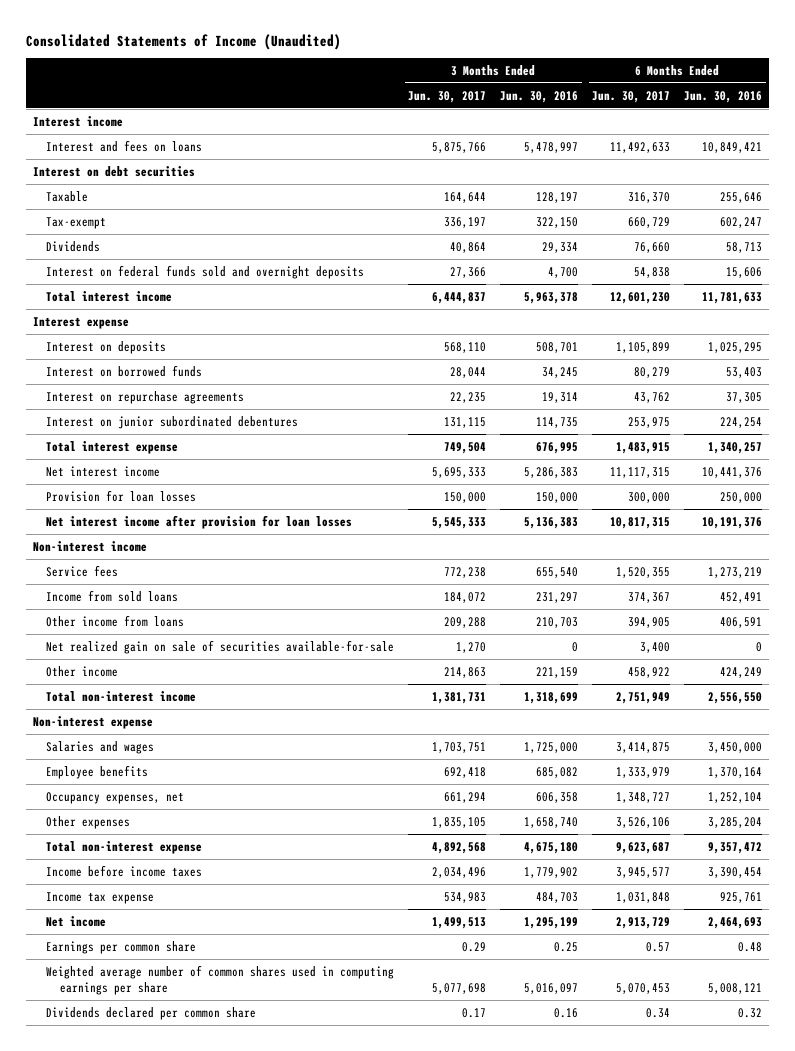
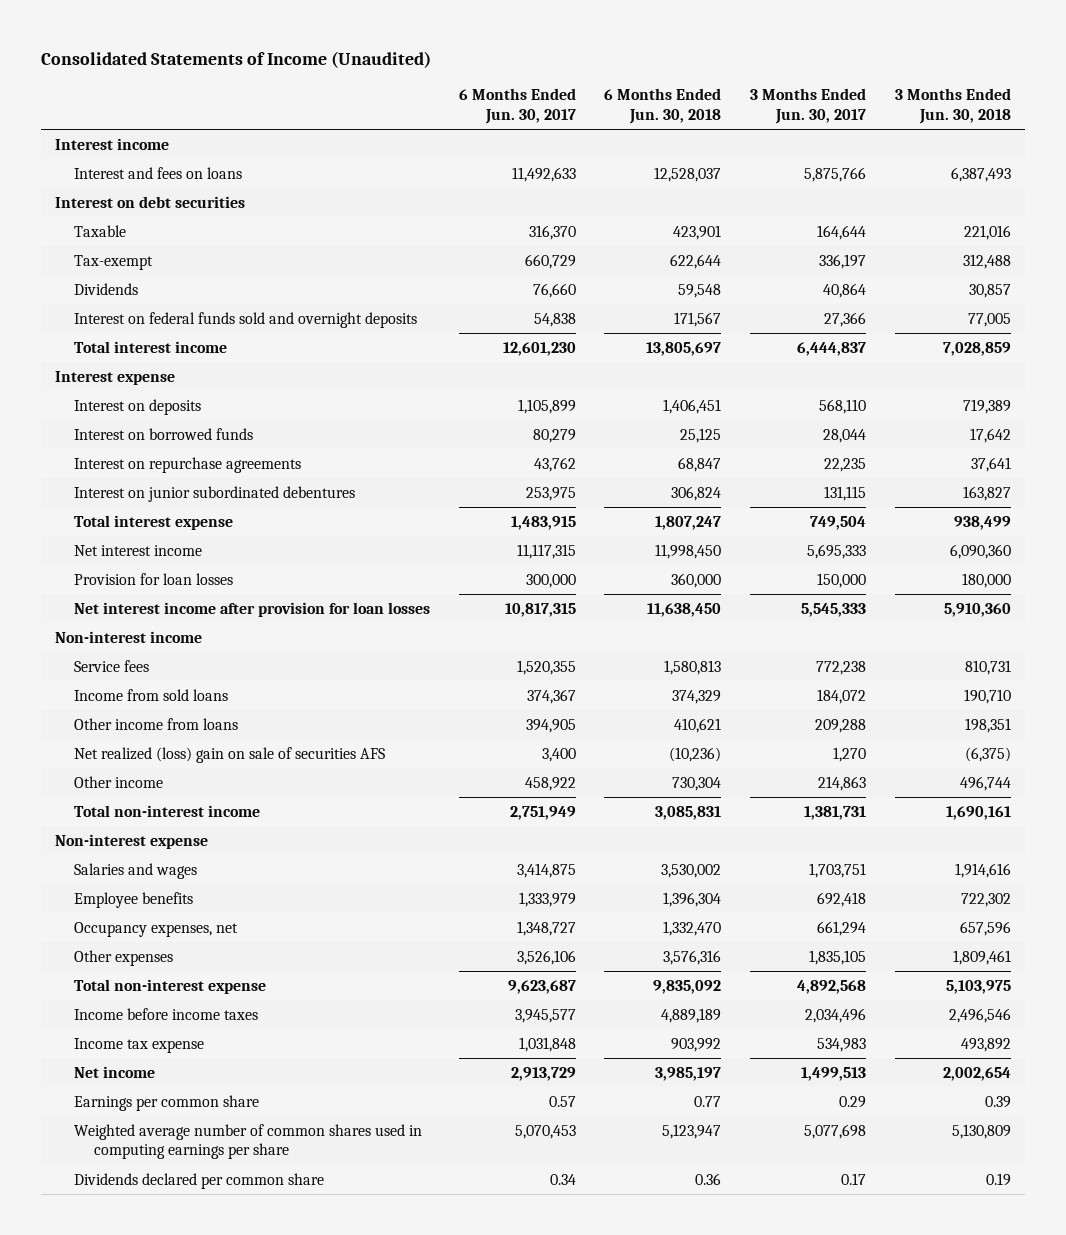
- | 3 Months Ended Jun. 30, 2017 | 3 Months Ended Jun. 30, 2016 | 6 Months Ended Jun. 30, 2017 | 6 Months Ended Jun. 30, 2016
+ | 6 Months Ended Jun. 30, 2017 | 6 Months Ended Jun. 30, 2018 | 3 Months Ended Jun. 30, 2017 | 3 Months Ended Jun. 30, 2018
- Net realized gain on sale of securities available-for-sale | 1,270 | 0 | 3,400 | 0
+ Net realized (loss) gain on sale of securities AFS | 3,400 | (10,236) | 1,270 | (6,375)

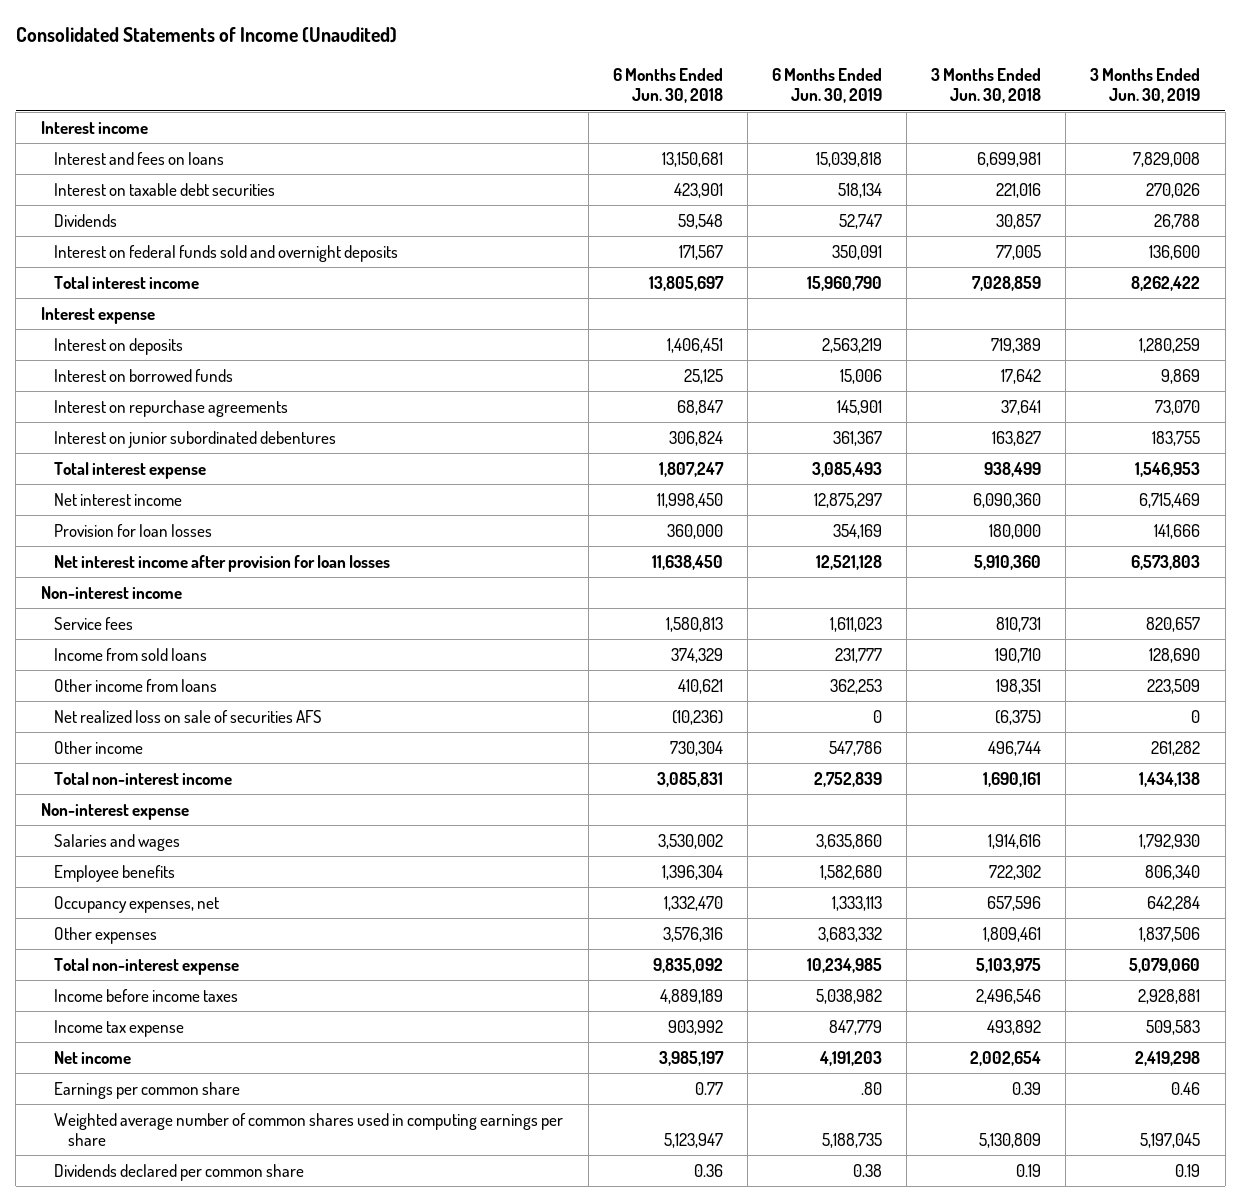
- | 6 Months Ended Jun. 30, 2017 | 6 Months Ended Jun. 30, 2018 | 3 Months Ended Jun. 30, 2017 | 3 Months Ended Jun. 30, 2018
+ | 6 Months Ended Jun. 30, 2018 | 6 Months Ended Jun. 30, 2019 | 3 Months Ended Jun. 30, 2018 | 3 Months Ended Jun. 30, 2019
- Interest and fees on loans | 11,492,633 | 12,528,037 | 5,875,766 | 6,387,493
- Interest on debt securities
- Taxable | 316,370 | 423,901 | 164,644 | 221,016
- Tax-exempt | 660,729 | 622,644 | 336,197 | 312,488
+ Interest and fees on loans | 13,150,681 | 15,039,818 | 6,699,981 | 7,829,008
+ Interest on taxable debt securities | 423,901 | 518,134 | 221,016 | 270,026
- Net realized (loss) gain on sale of securities AFS | 3,400 | (10,236) | 1,270 | (6,375)
+ Net realized loss on sale of securities AFS | (10,236) | 0 | (6,375) | 0

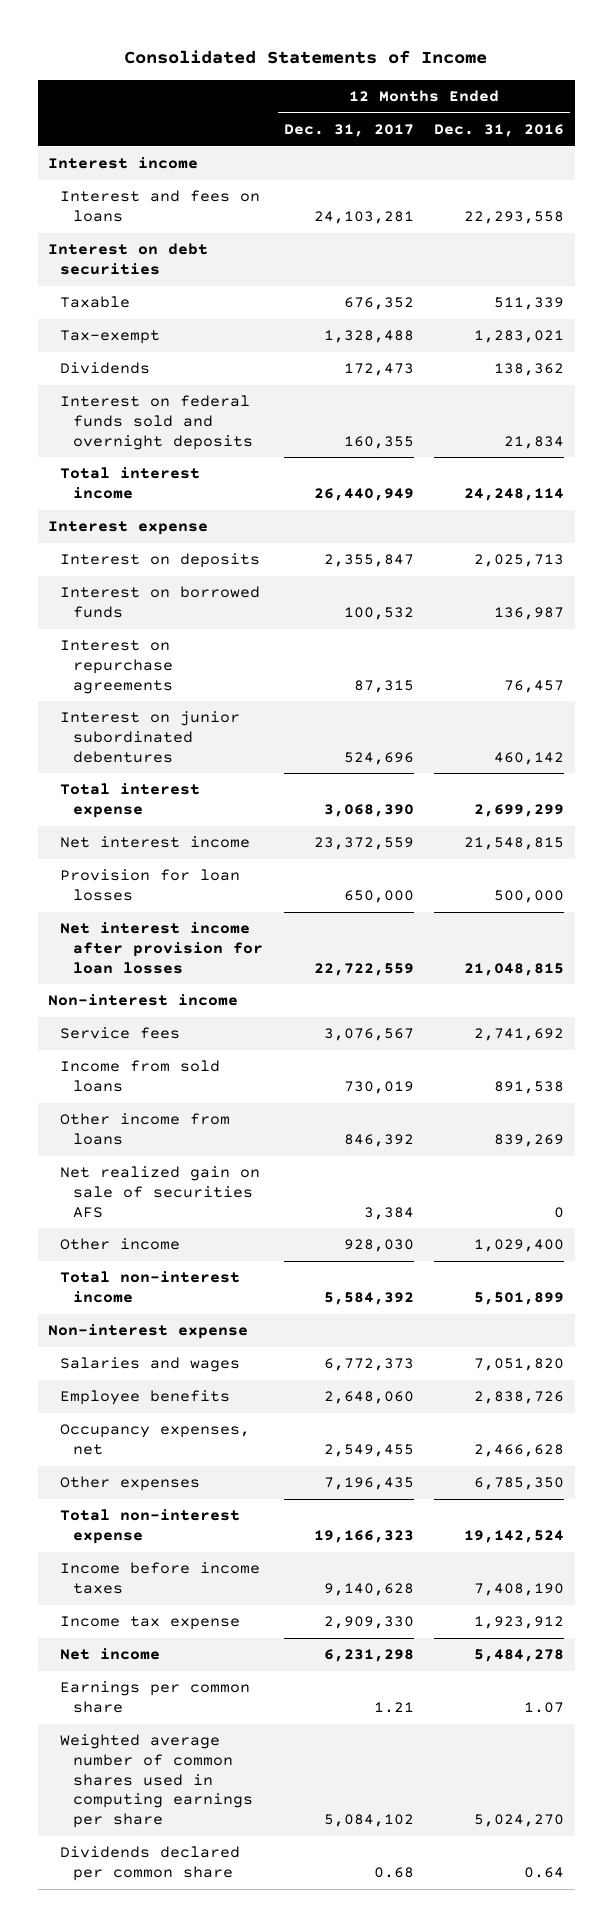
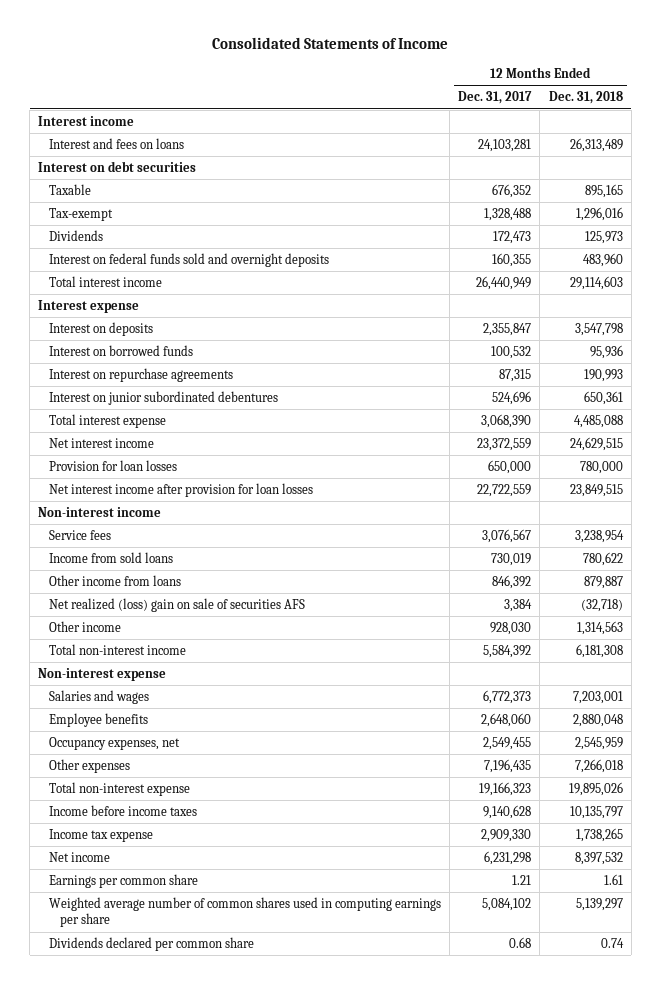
- | 12 Months Ended Dec. 31, 2017 | 12 Months Ended Dec. 31, 2016
+ | 12 Months Ended Dec. 31, 2017 | 12 Months Ended Dec. 31, 2018
- Net realized gain on sale of securities AFS | 3,384 | 0
+ Net realized (loss) gain on sale of securities AFS | 3,384 | (32,718)

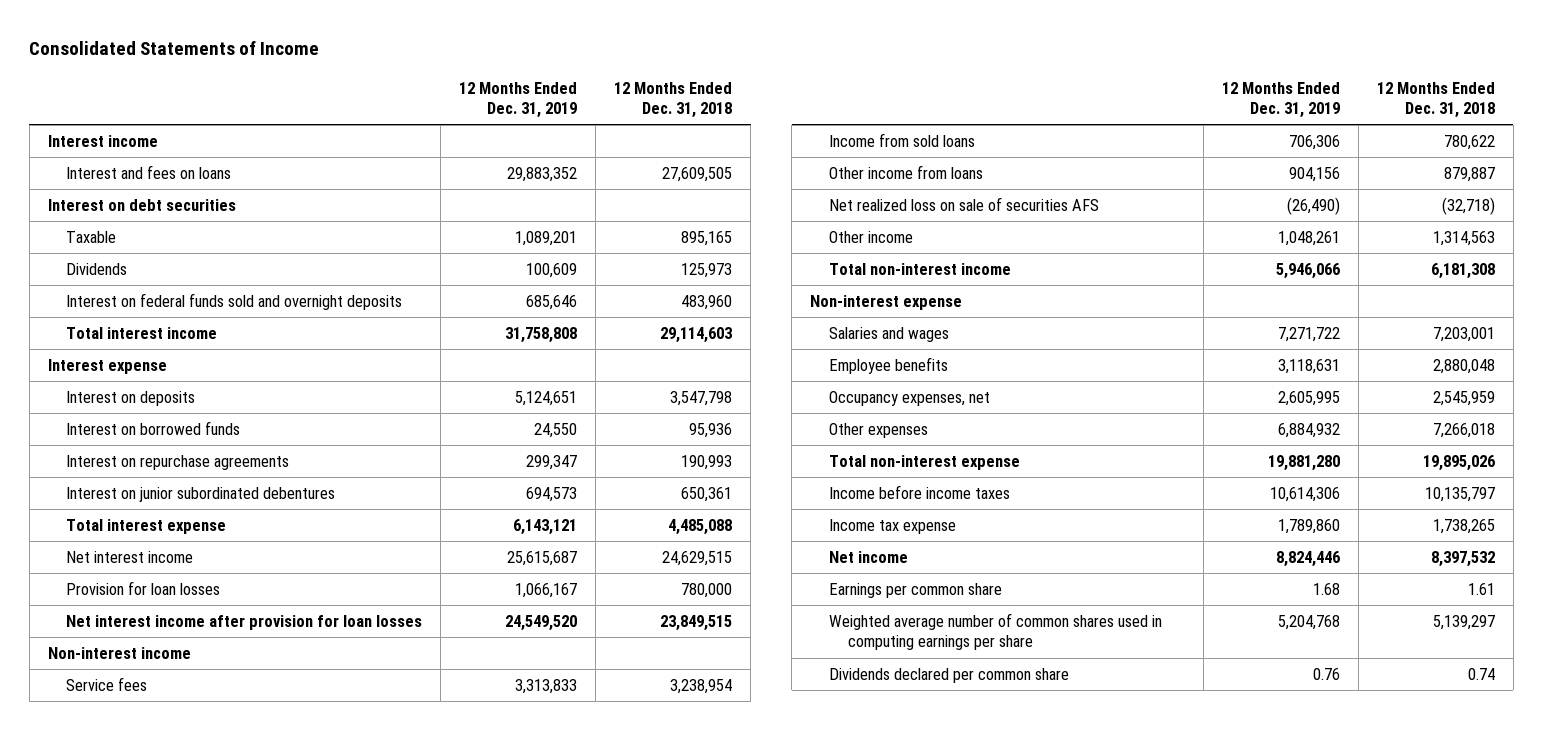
- | 12 Months Ended Dec. 31, 2017 | 12 Months Ended Dec. 31, 2018
+ | 12 Months Ended Dec. 31, 2019 | 12 Months Ended Dec. 31, 2018
- Interest and fees on loans | 24,103,281 | 26,313,489
+ Interest and fees on loans | 29,883,352 | 27,609,505
- Tax-exempt | 1,328,488 | 1,296,016
- Net realized (loss) gain on sale of securities AFS | 3,384 | (32,718)
+ Net realized loss on sale of securities AFS | (26,490) | (32,718)

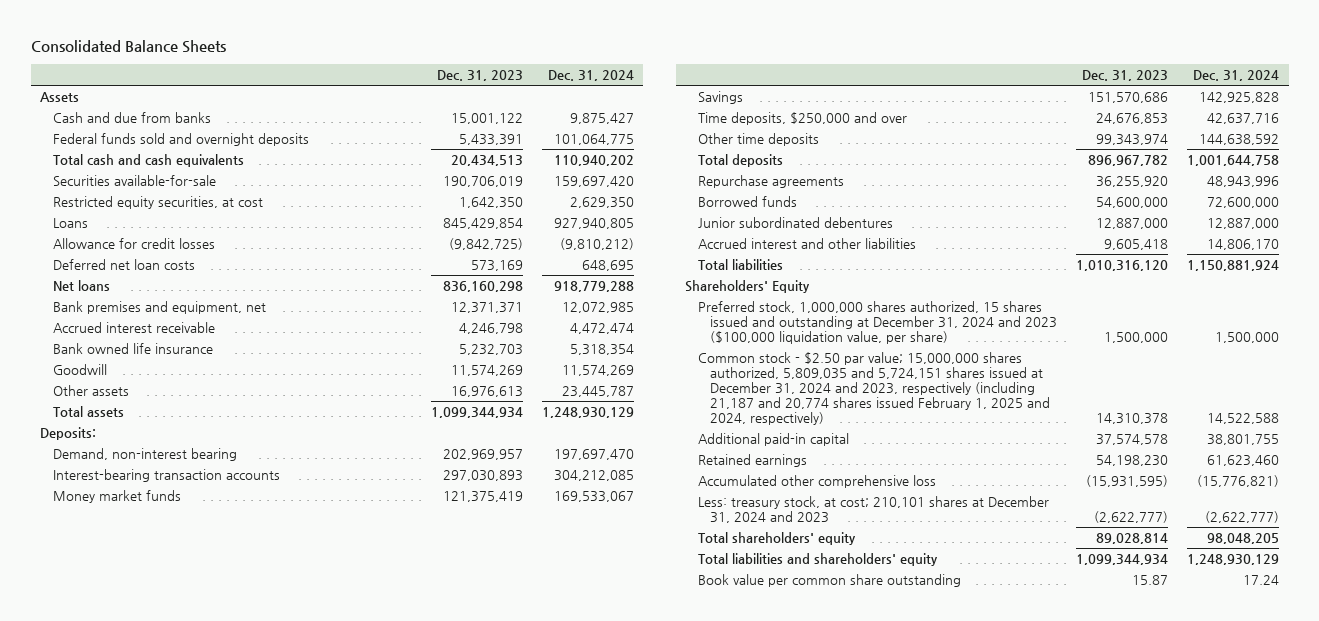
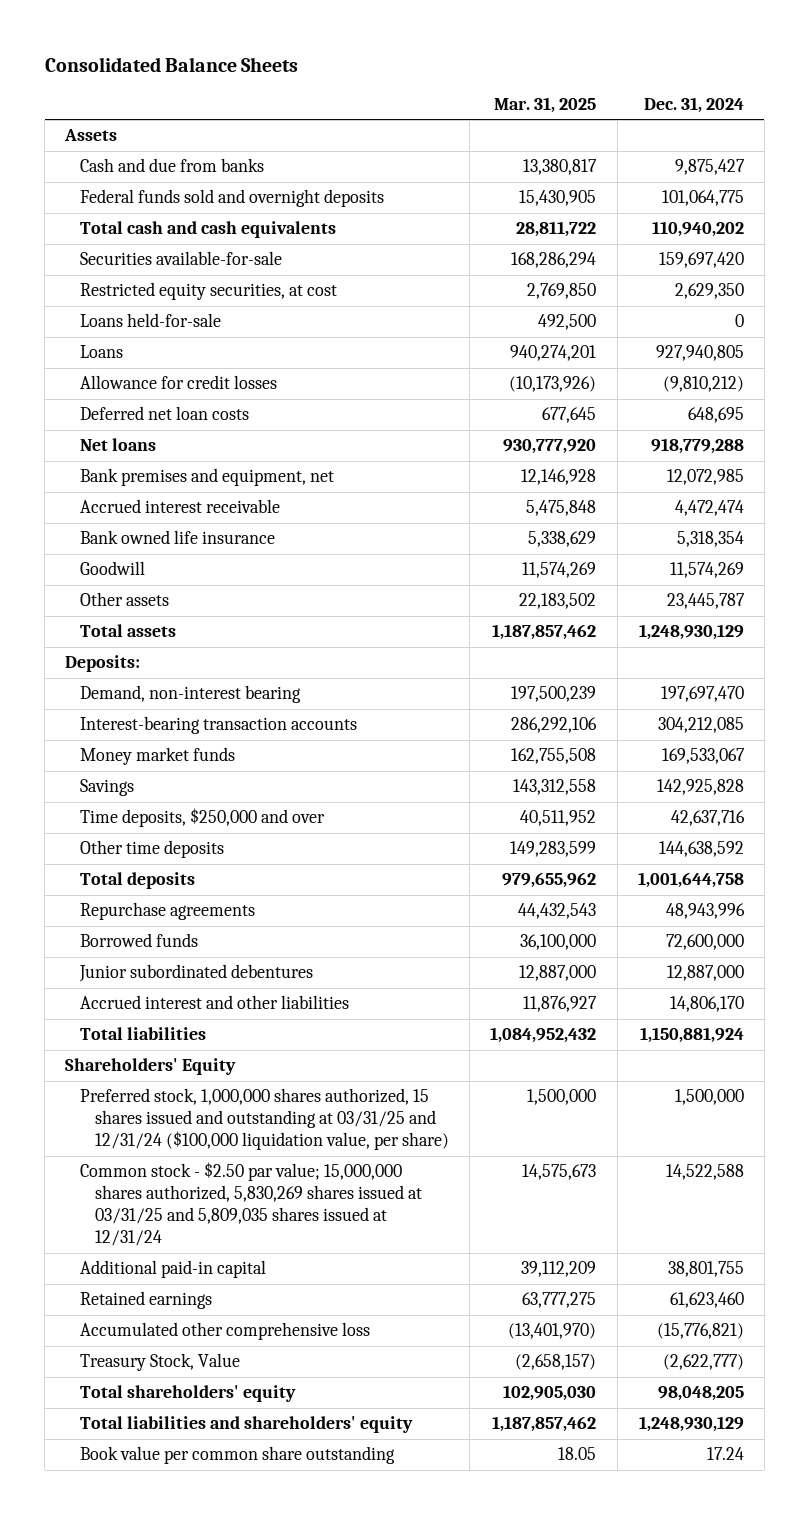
- | Dec. 31, 2023 | Dec. 31, 2024
+ | Mar. 31, 2025 | Dec. 31, 2024
+ Loans held-for-sale | 492,500 | 0
- Preferred stock, 1,000,000 shares authorized, 15 shares issued and outstanding at December 31, 2024 and 2023 ($100,000 liquidation value, per share) | 1,500,000 | 1,500,000
- Common stock - $2.50 par value; 15,000,000 shares authorized, 5,809,035 and 5,724,151 shares issued at December 31, 2024 and 2023, respectively (including 21,187 and 20,774 shares issued February 1, 2025 and 2024, respectively) | 14,310,378 | 14,522,588
+ Preferred stock, 1,000,000 shares authorized, 15 shares issued and outstanding at 03/31/25 and 12/31/24 ($100,000 liquidation value, per share) | 1,500,000 | 1,500,000
+ Common stock - $2.50 par value; 15,000,000 shares authorized, 5,830,269 shares issued at 03/31/25 and 5,809,035 shares issued at 12/31/24 | 14,575,673 | 14,522,588
- Less: treasury stock, at cost; 210,101 shares at December 31, 2024 and 2023 | (2,622,777) | (2,622,777)
+ Treasury Stock, Value | (2,658,157) | (2,622,777)

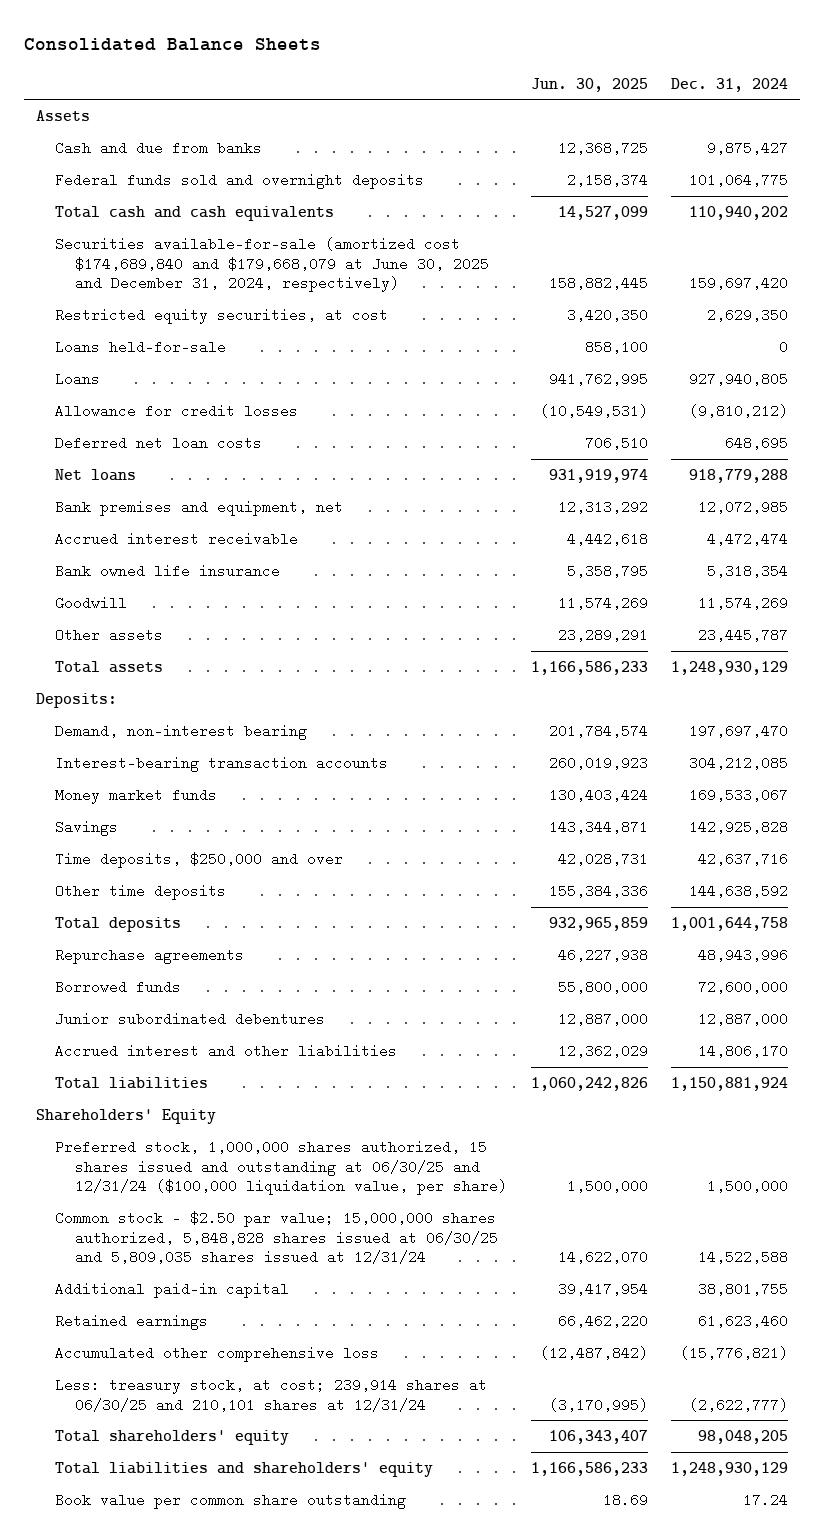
- | Mar. 31, 2025 | Dec. 31, 2024
+ | Jun. 30, 2025 | Dec. 31, 2024
- Securities available-for-sale | 168,286,294 | 159,697,420
+ Securities available-for-sale (amortized cost $174,689,840 and $179,668,079 at June 30, 2025 and December 31, 2024, respectively) | 158,882,445 | 159,697,420
- Preferred stock, 1,000,000 shares authorized, 15 shares issued and outstanding at 03/31/25 and 12/31/24 ($100,000 liquidation value, per share) | 1,500,000 | 1,500,000
- Common stock - $2.50 par value; 15,000,000 shares authorized, 5,830,269 shares issued at 03/31/25 and 5,809,035 shares issued at 12/31/24 | 14,575,673 | 14,522,588
+ Preferred stock, 1,000,000 shares authorized, 15 shares issued and outstanding at 06/30/25 and 12/31/24 ($100,000 liquidation value, per share) | 1,500,000 | 1,500,000
+ Common stock - $2.50 par value; 15,000,000 shares authorized, 5,848,828 shares issued at 06/30/25 and 5,809,035 shares issued at 12/31/24 | 14,622,070 | 14,522,588
- Treasury Stock, Value | (2,658,157) | (2,622,777)
+ Less: treasury stock, at cost; 239,914 shares at 06/30/25 and 210,101 shares at 12/31/24 | (3,170,995) | (2,622,777)

